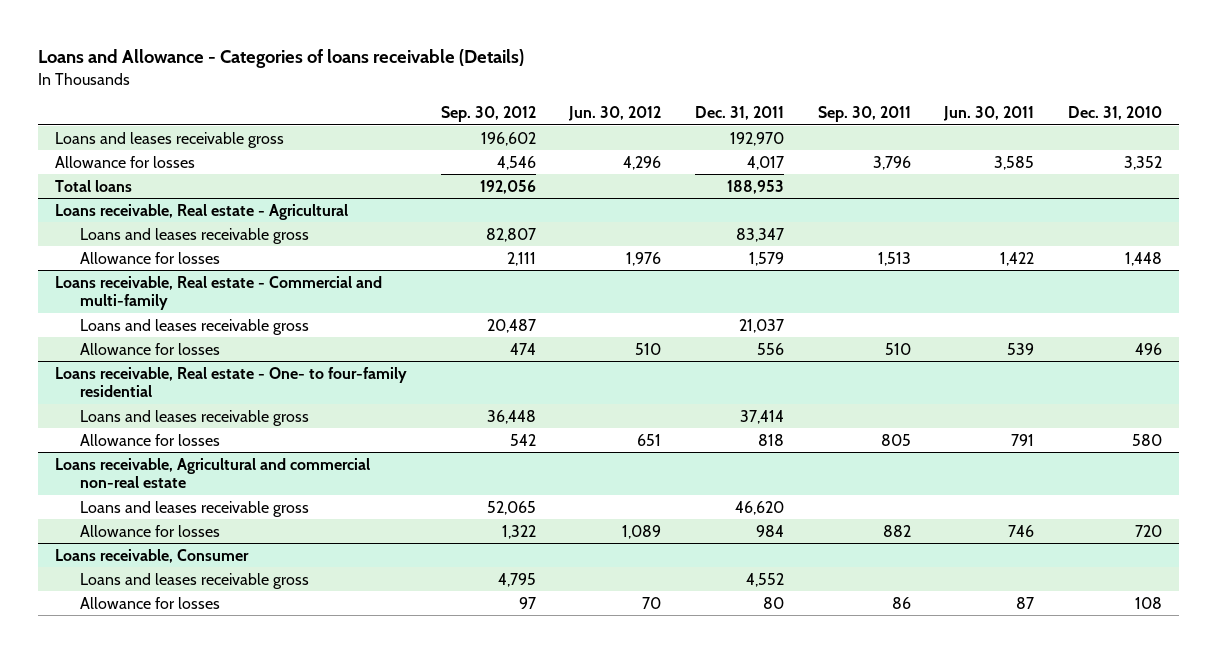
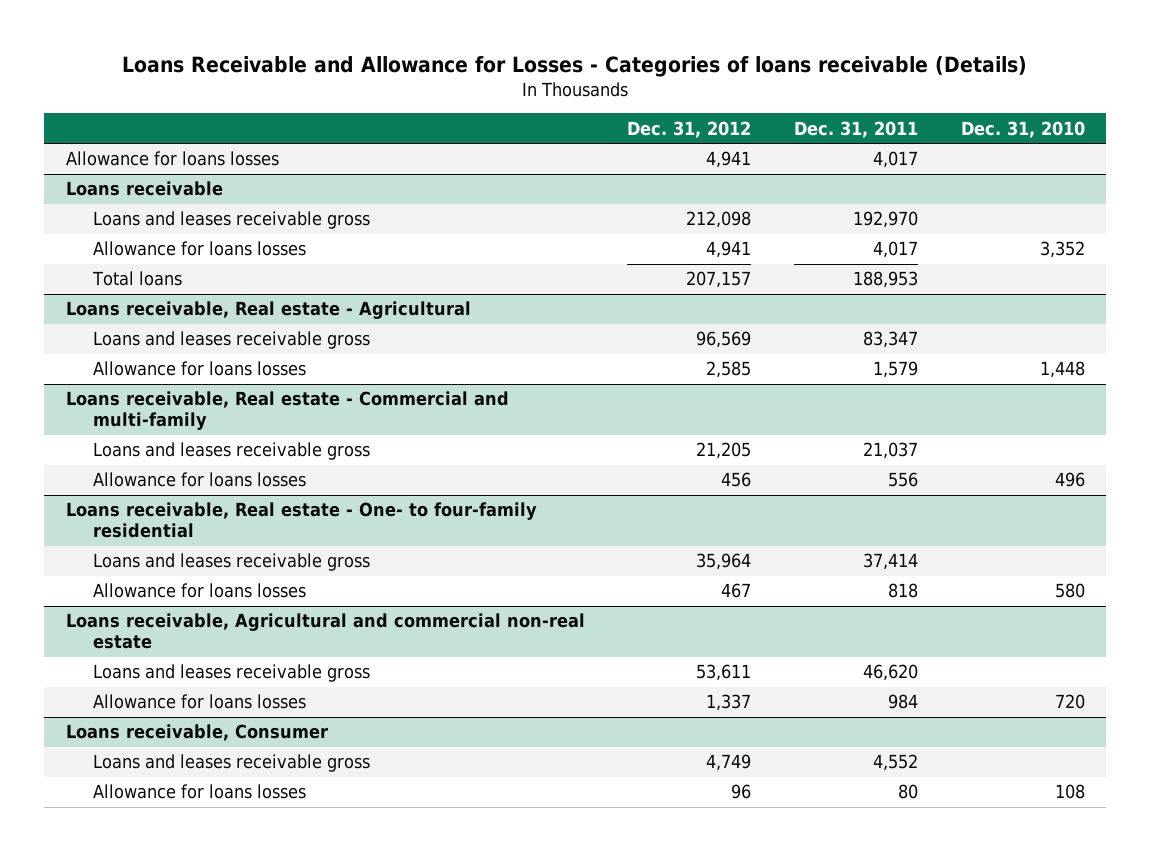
- Loans and Allowance - Categories of loans receivable (Details)
+ Loans Receivable and Allowance for Losses - Categories of loans receivable (Details)
- | Sep. 30, 2012 | Jun. 30, 2012 | Dec. 31, 2011 | Sep. 30, 2011 | Jun. 30, 2011 | Dec. 31, 2010
+ | Dec. 31, 2012 | Dec. 31, 2011 | Dec. 31, 2010
+ Allowance for loans losses | 4,941 | 4,017 |
+ Loans receivable
- Allowance for losses | 4,546 | 4,296 | 4,017 | 3,796 | 3,585 | 3,352
+ Allowance for loans losses | 4,941 | 4,017 | 3,352
@ Loans receivable, Real estate - Agricultural
- Allowance for losses | 2,111 | 1,976 | 1,579 | 1,513 | 1,422 | 1,448
+ Allowance for loans losses | 2,585 | 1,579 | 1,448
@ Loans receivable, Real estate - Commercial and multi-family
- Allowance for losses | 474 | 510 | 556 | 510 | 539 | 496
+ Allowance for loans losses | 456 | 556 | 496
@ Loans receivable, Real estate - One- to four-family residential
- Allowance for losses | 542 | 651 | 818 | 805 | 791 | 580
+ Allowance for loans losses | 467 | 818 | 580
@ Loans receivable, Agricultural and commercial non-real estate
- Allowance for losses | 1,322 | 1,089 | 984 | 882 | 746 | 720
+ Allowance for loans losses | 1,337 | 984 | 720
@ Loans receivable, Consumer
- Allowance for losses | 97 | 70 | 80 | 86 | 87 | 108
+ Allowance for loans losses | 96 | 80 | 108

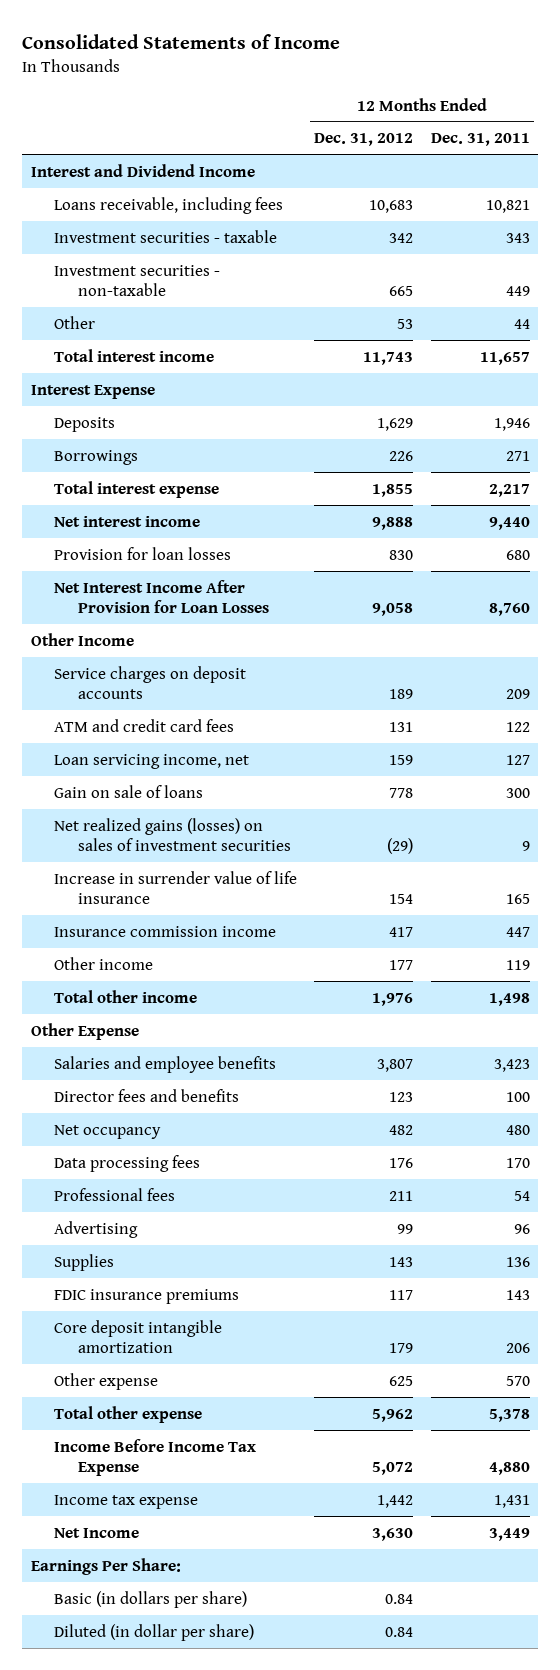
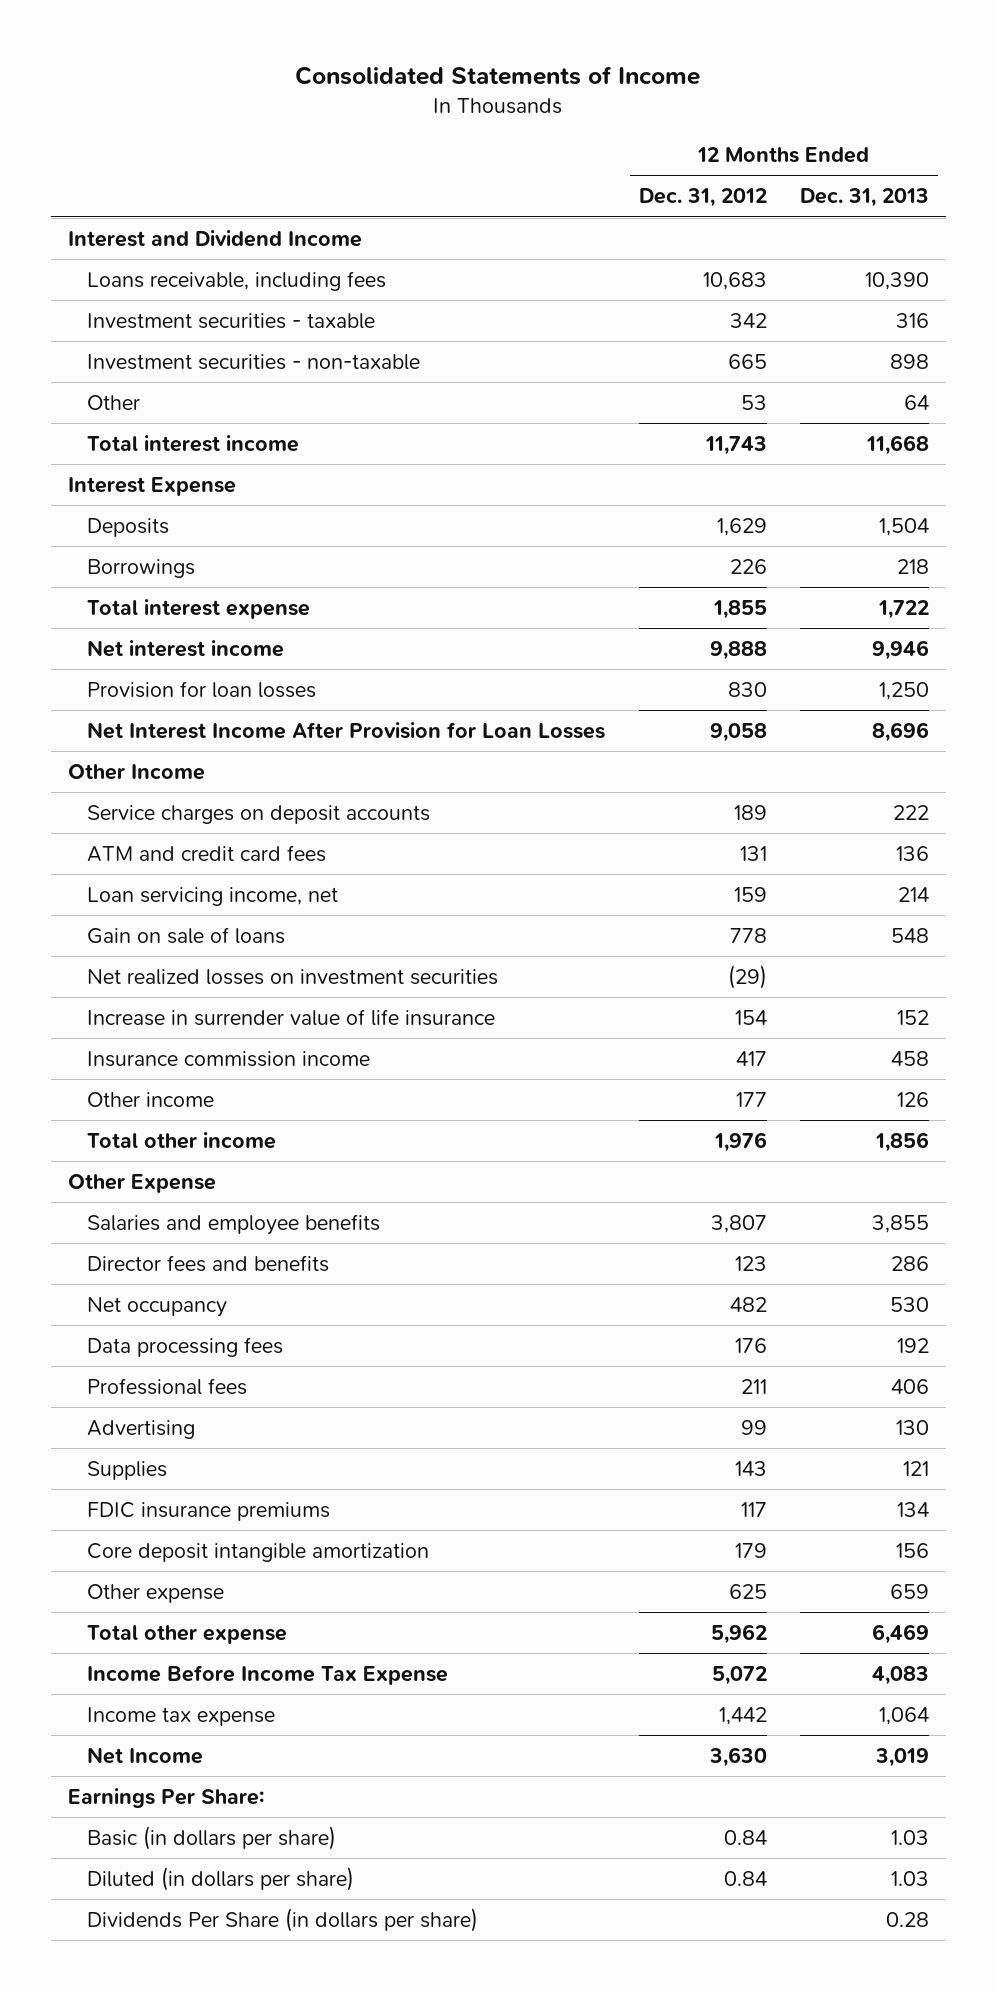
- | 12 Months Ended Dec. 31, 2012 | 12 Months Ended Dec. 31, 2011
+ | 12 Months Ended Dec. 31, 2012 | 12 Months Ended Dec. 31, 2013
- Net realized gains (losses) on sales of investment securities | (29) | 9
+ Net realized losses on investment securities | (29) |
- Diluted (in dollar per share) | 0.84 |
+ Diluted (in dollars per share) | 0.84 | 1.03
+ Dividends Per Share (in dollars per share) | | 0.28

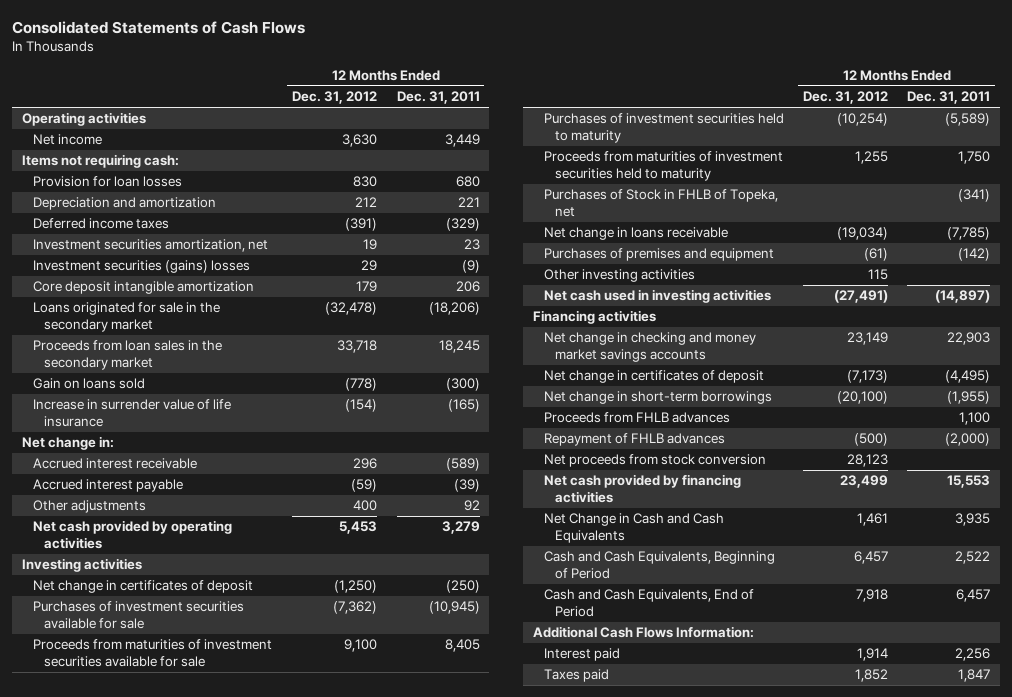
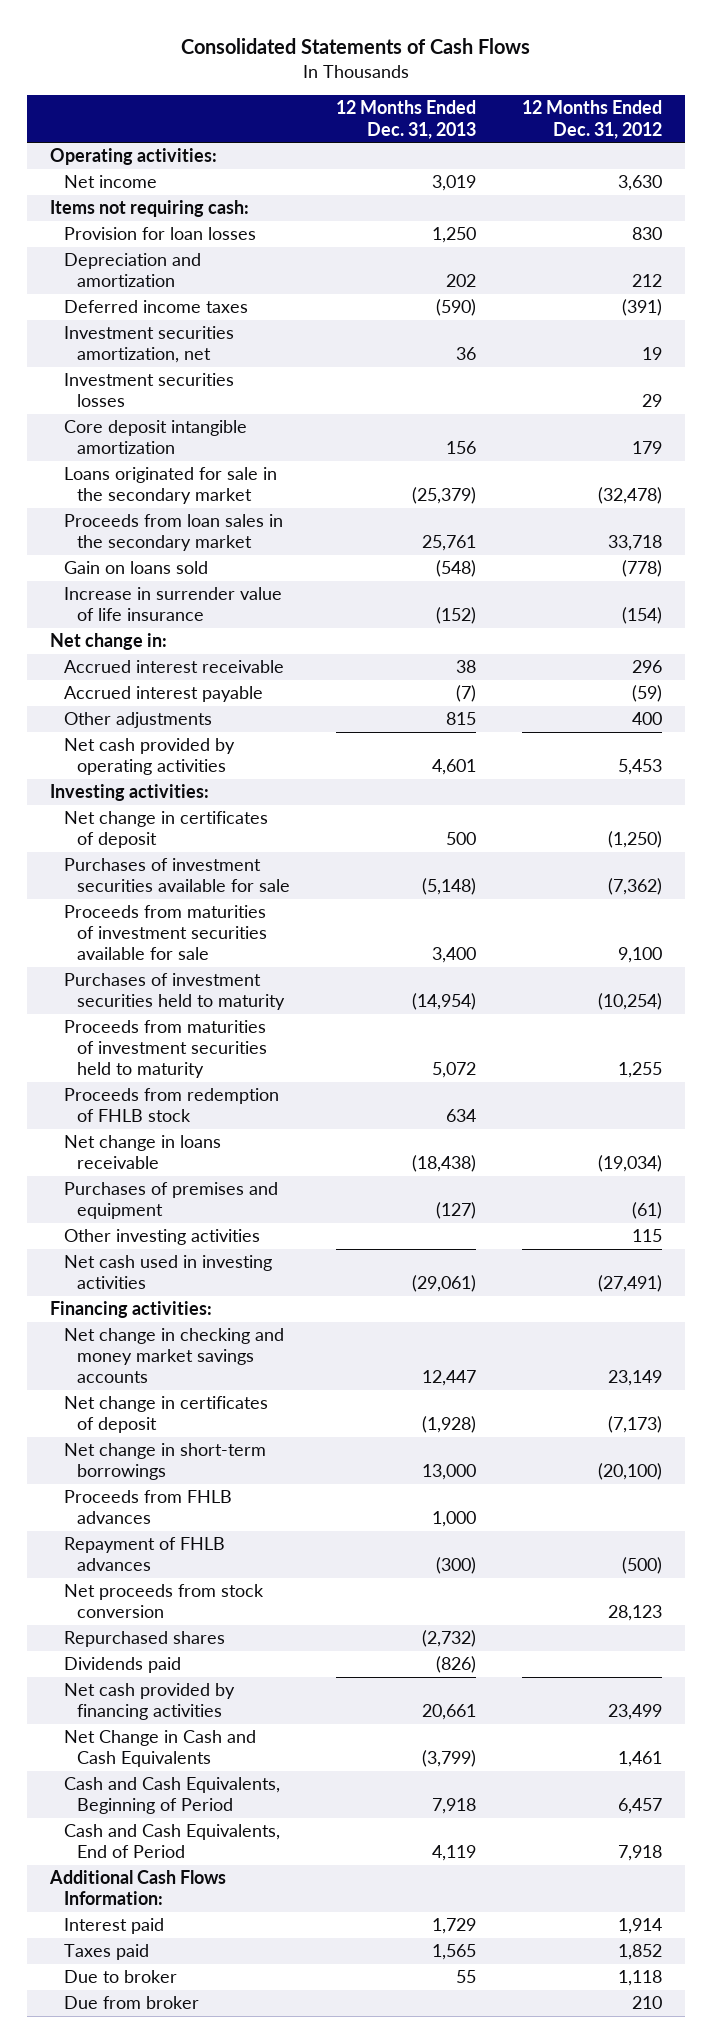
- | 12 Months Ended Dec. 31, 2012 | 12 Months Ended Dec. 31, 2011
+ | 12 Months Ended Dec. 31, 2013 | 12 Months Ended Dec. 31, 2012
- Operating activities
+ Operating activities:
- Investment securities (gains) losses | 29 | (9)
+ Investment securities losses | | 29
- Investing activities
+ Investing activities:
- Purchases of Stock in FHLB of Topeka, net | | (341)
+ Proceeds from redemption of FHLB stock | 634 |
- Financing activities
+ Financing activities:
+ Repurchased shares | (2,732) |
+ Dividends paid | (826) |
+ Due to broker | 55 | 1,118
+ Due from broker | | 210

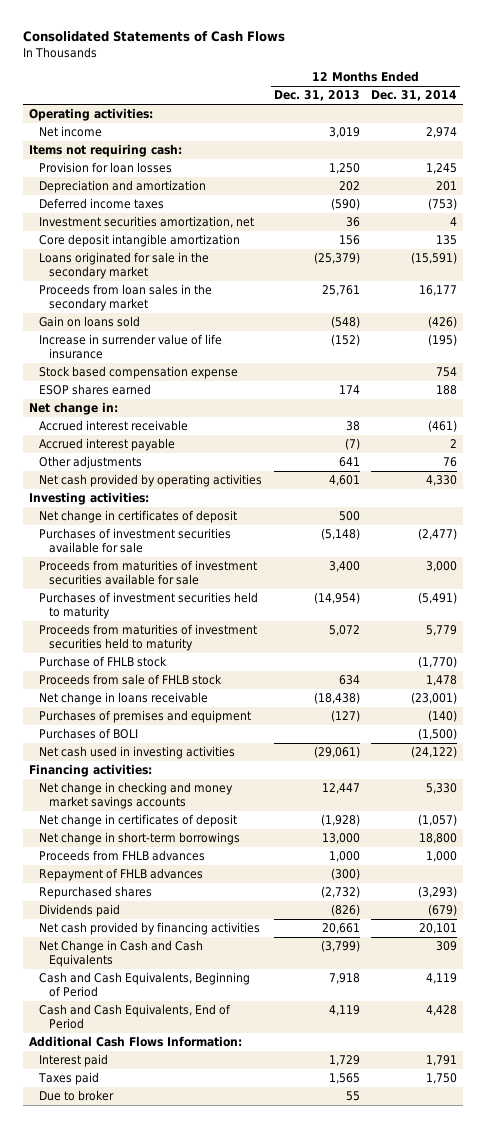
- | 12 Months Ended Dec. 31, 2013 | 12 Months Ended Dec. 31, 2012
+ | 12 Months Ended Dec. 31, 2013 | 12 Months Ended Dec. 31, 2014
- Investment securities losses | | 29
+ Stock based compensation expense | | 754
+ ESOP shares earned | 174 | 188
- Other adjustments | 815 | 400
+ Other adjustments | 641 | 76
- Proceeds from redemption of FHLB stock | 634 |
+ Purchase of FHLB stock | | (1,770)
+ Proceeds from sale of FHLB stock | 634 | 1,478
- Other investing activities | | 115
+ Purchases of BOLI | | (1,500)
- Net proceeds from stock conversion | | 28,123
- Due from broker | | 210

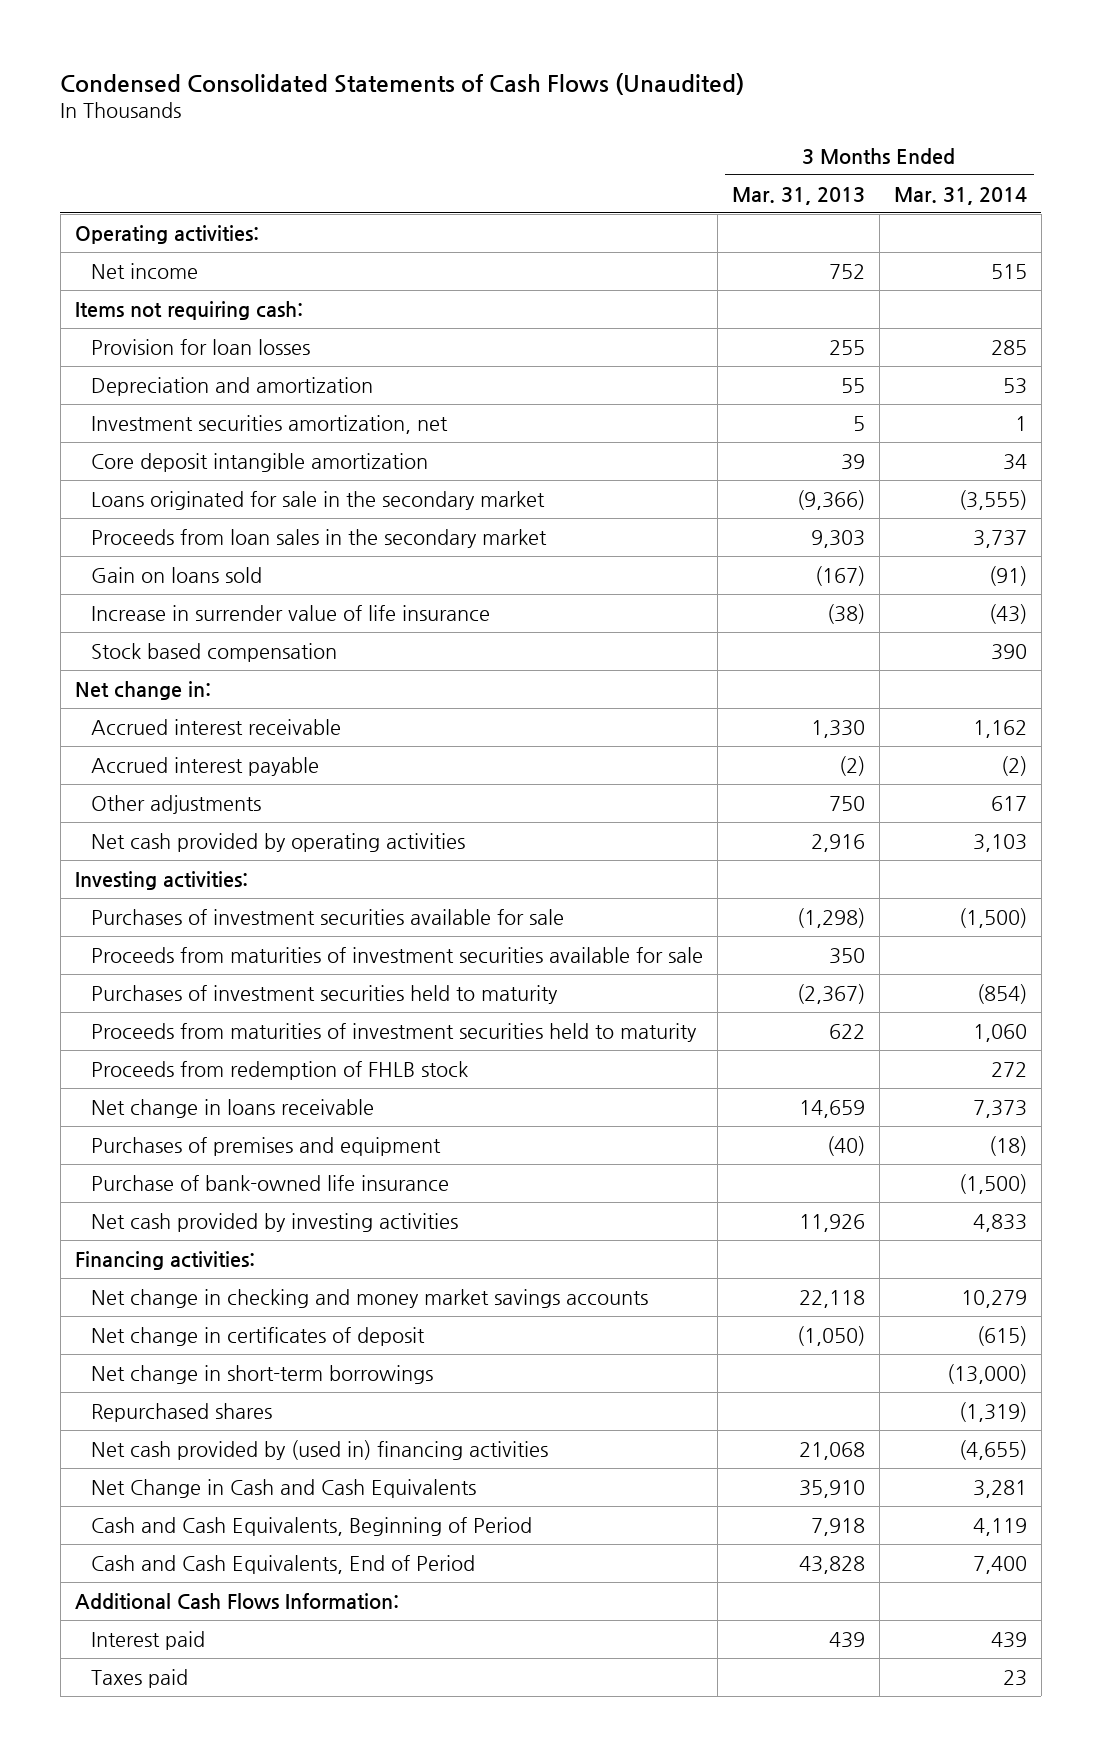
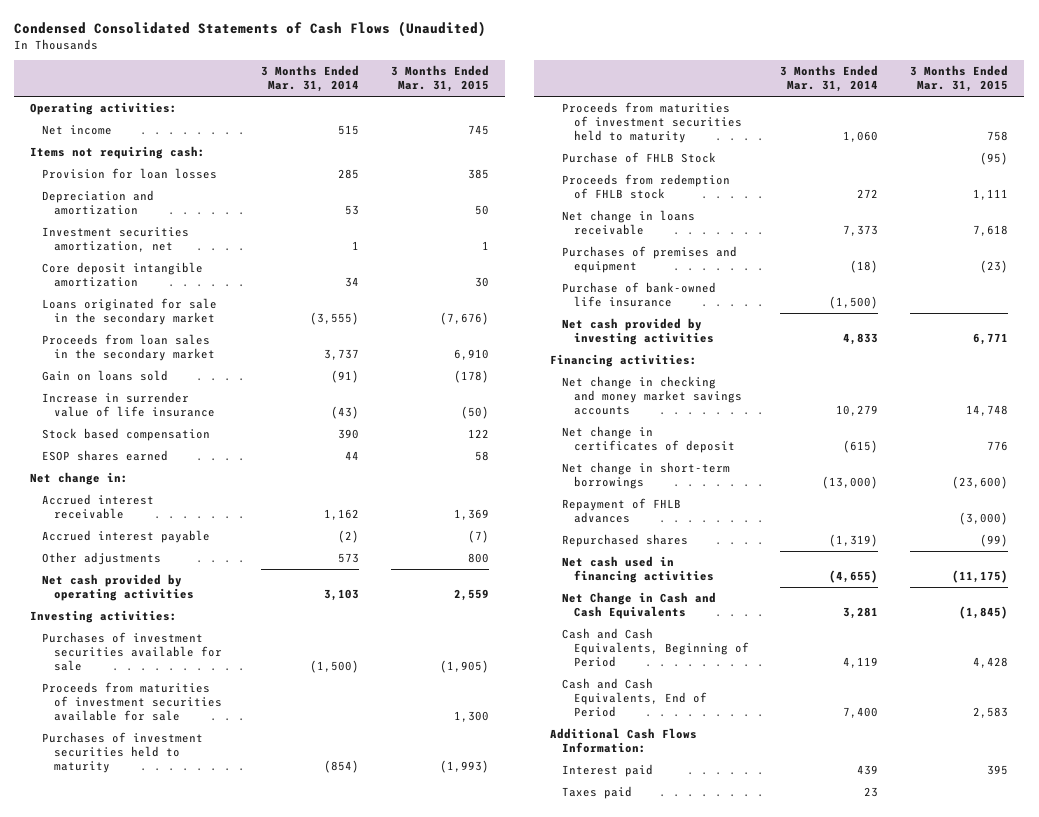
- | 3 Months Ended Mar. 31, 2013 | 3 Months Ended Mar. 31, 2014
+ | 3 Months Ended Mar. 31, 2014 | 3 Months Ended Mar. 31, 2015
+ ESOP shares earned | 44 | 58
- Other adjustments | 750 | 617
+ Other adjustments | 573 | 800
+ Purchase of FHLB Stock | | (95)
+ Repayment of FHLB advances | | (3,000)
- Net cash provided by (used in) financing activities | 21,068 | (4,655)
+ Net cash used in financing activities | (4,655) | (11,175)

